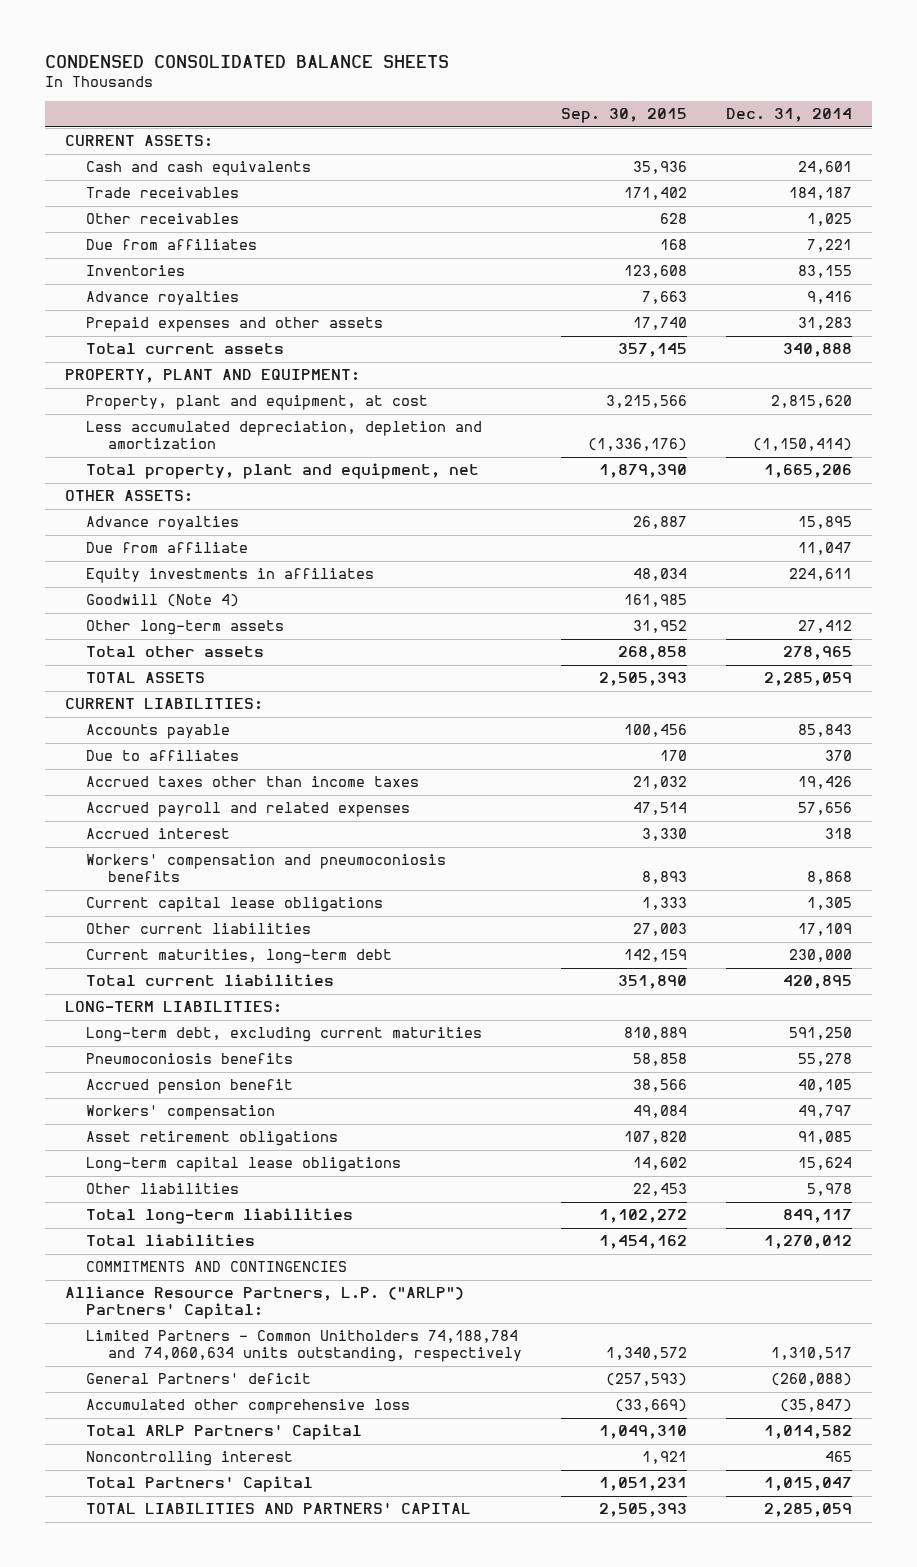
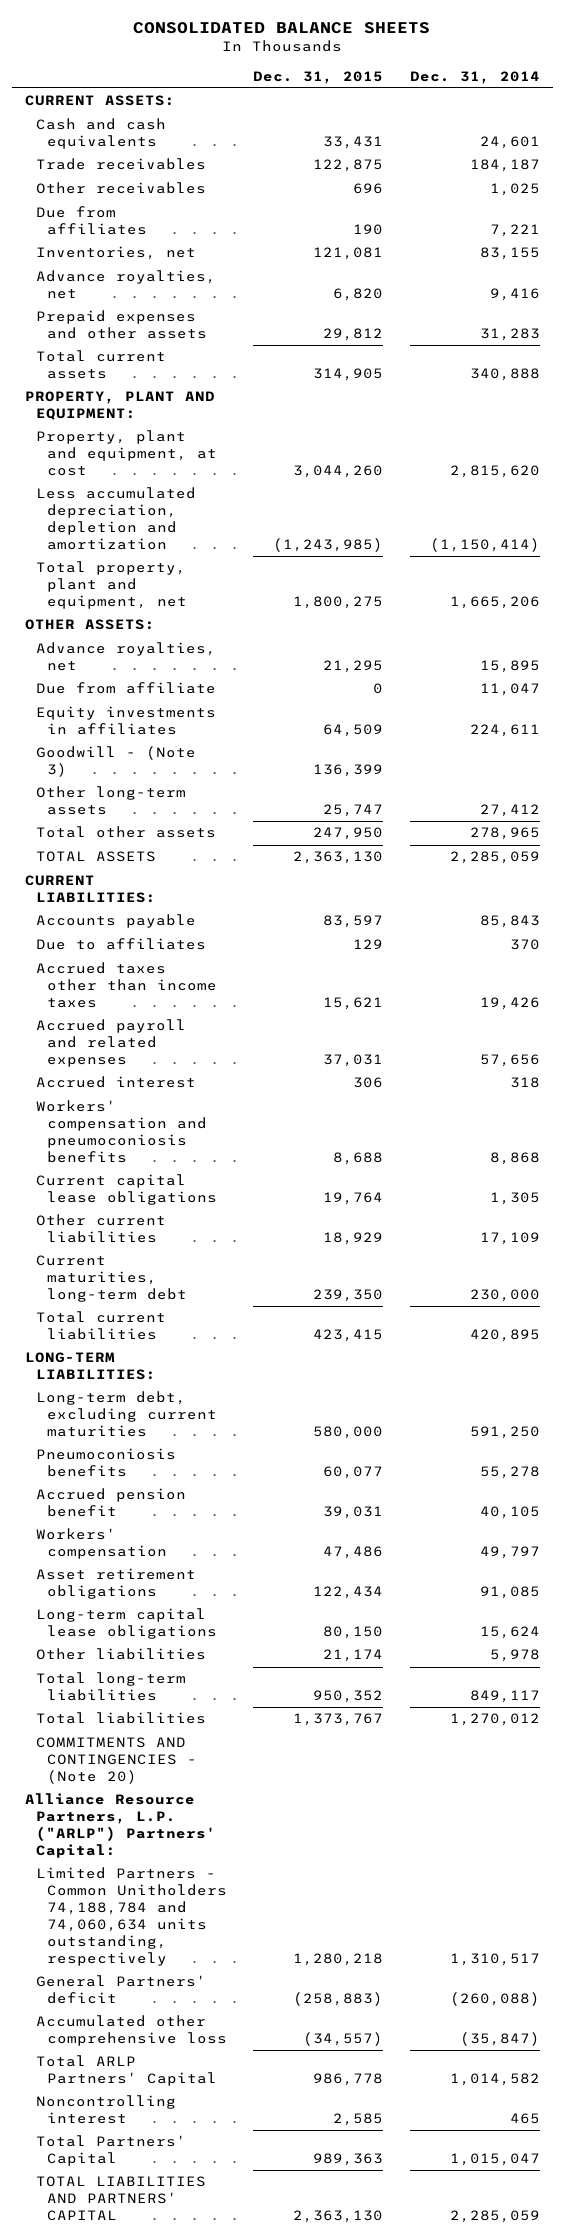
- CONDENSED CONSOLIDATED BALANCE SHEETS
+ CONSOLIDATED BALANCE SHEETS
- | Sep. 30, 2015 | Dec. 31, 2014
+ | Dec. 31, 2015 | Dec. 31, 2014
- Inventories | 123,608 | 83,155
- Advance royalties | 7,663 | 9,416
+ Inventories, net | 121,081 | 83,155
+ Advance royalties, net | 6,820 | 9,416
- Advance royalties | 26,887 | 15,895
+ Advance royalties, net | 21,295 | 15,895
- Goodwill (Note 4) | 161,985 |
+ Goodwill - (Note 3) | 136,399 |
- COMMITMENTS AND CONTINGENCIES
+ COMMITMENTS AND CONTINGENCIES - (Note 20)

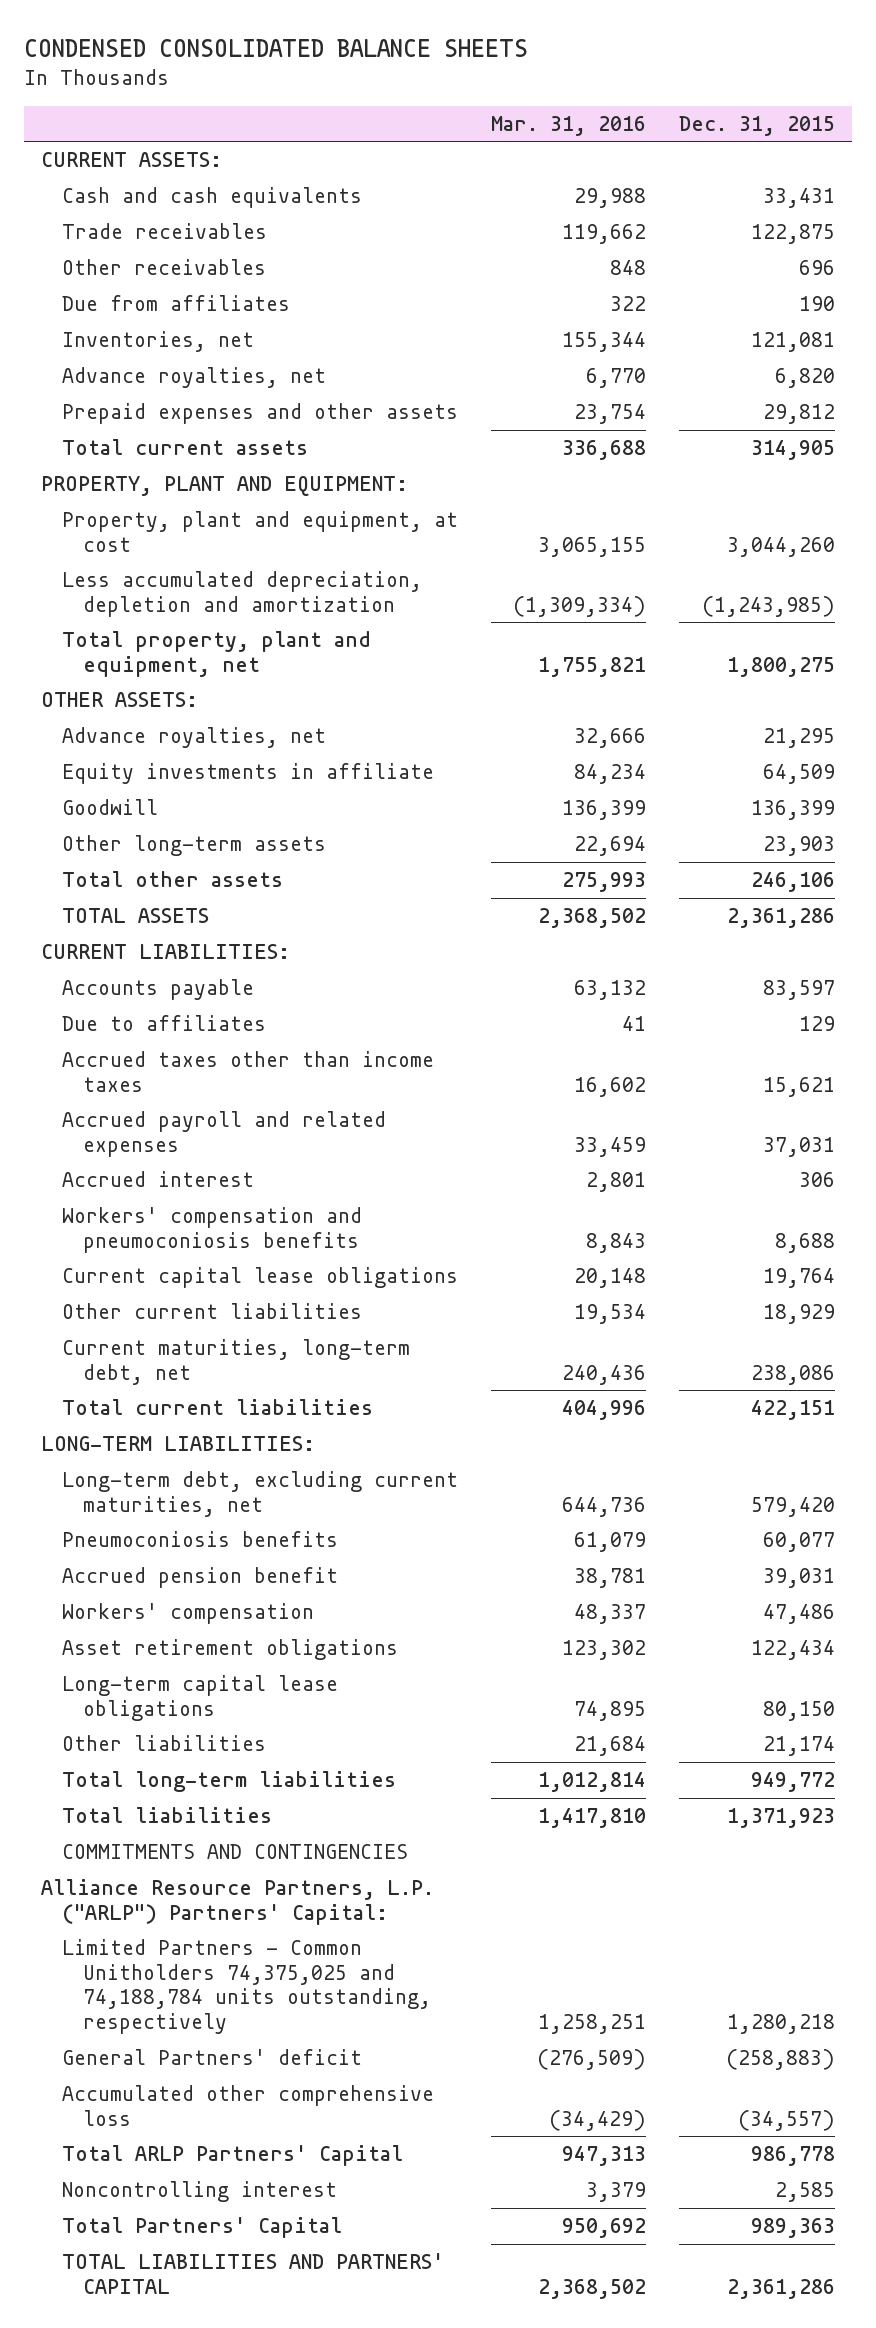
- CONSOLIDATED BALANCE SHEETS
+ CONDENSED CONSOLIDATED BALANCE SHEETS
- | Dec. 31, 2015 | Dec. 31, 2014
+ | Mar. 31, 2016 | Dec. 31, 2015
- Due from affiliate | 0 | 11,047
- Equity investments in affiliates | 64,509 | 224,611
- Goodwill - (Note 3) | 136,399 |
- Other long-term assets | 25,747 | 27,412
- Total other assets | 247,950 | 278,965
- TOTAL ASSETS | 2,363,130 | 2,285,059
+ Equity investments in affiliate | 84,234 | 64,509
+ Goodwill | 136,399 | 136,399
+ Other long-term assets | 22,694 | 23,903
+ Total other assets | 275,993 | 246,106
+ TOTAL ASSETS | 2,368,502 | 2,361,286
- Current maturities, long-term debt | 239,350 | 230,000
- Total current liabilities | 423,415 | 420,895
+ Current maturities, long-term debt, net | 240,436 | 238,086
+ Total current liabilities | 404,996 | 422,151
- Long-term debt, excluding current maturities | 580,000 | 591,250
+ Long-term debt, excluding current maturities, net | 644,736 | 579,420
- Total long-term liabilities | 950,352 | 849,117
- Total liabilities | 1,373,767 | 1,270,012
- COMMITMENTS AND CONTINGENCIES - (Note 20)
+ Total long-term liabilities | 1,012,814 | 949,772
+ Total liabilities | 1,417,810 | 1,371,923
+ COMMITMENTS AND CONTINGENCIES
- Limited Partners - Common Unitholders 74,188,784 and 74,060,634 units outstanding, respectively | 1,280,218 | 1,310,517
+ Limited Partners - Common Unitholders 74,375,025 and 74,188,784 units outstanding, respectively | 1,258,251 | 1,280,218
- TOTAL LIABILITIES AND PARTNERS' CAPITAL | 2,363,130 | 2,285,059
+ TOTAL LIABILITIES AND PARTNERS' CAPITAL | 2,368,502 | 2,361,286

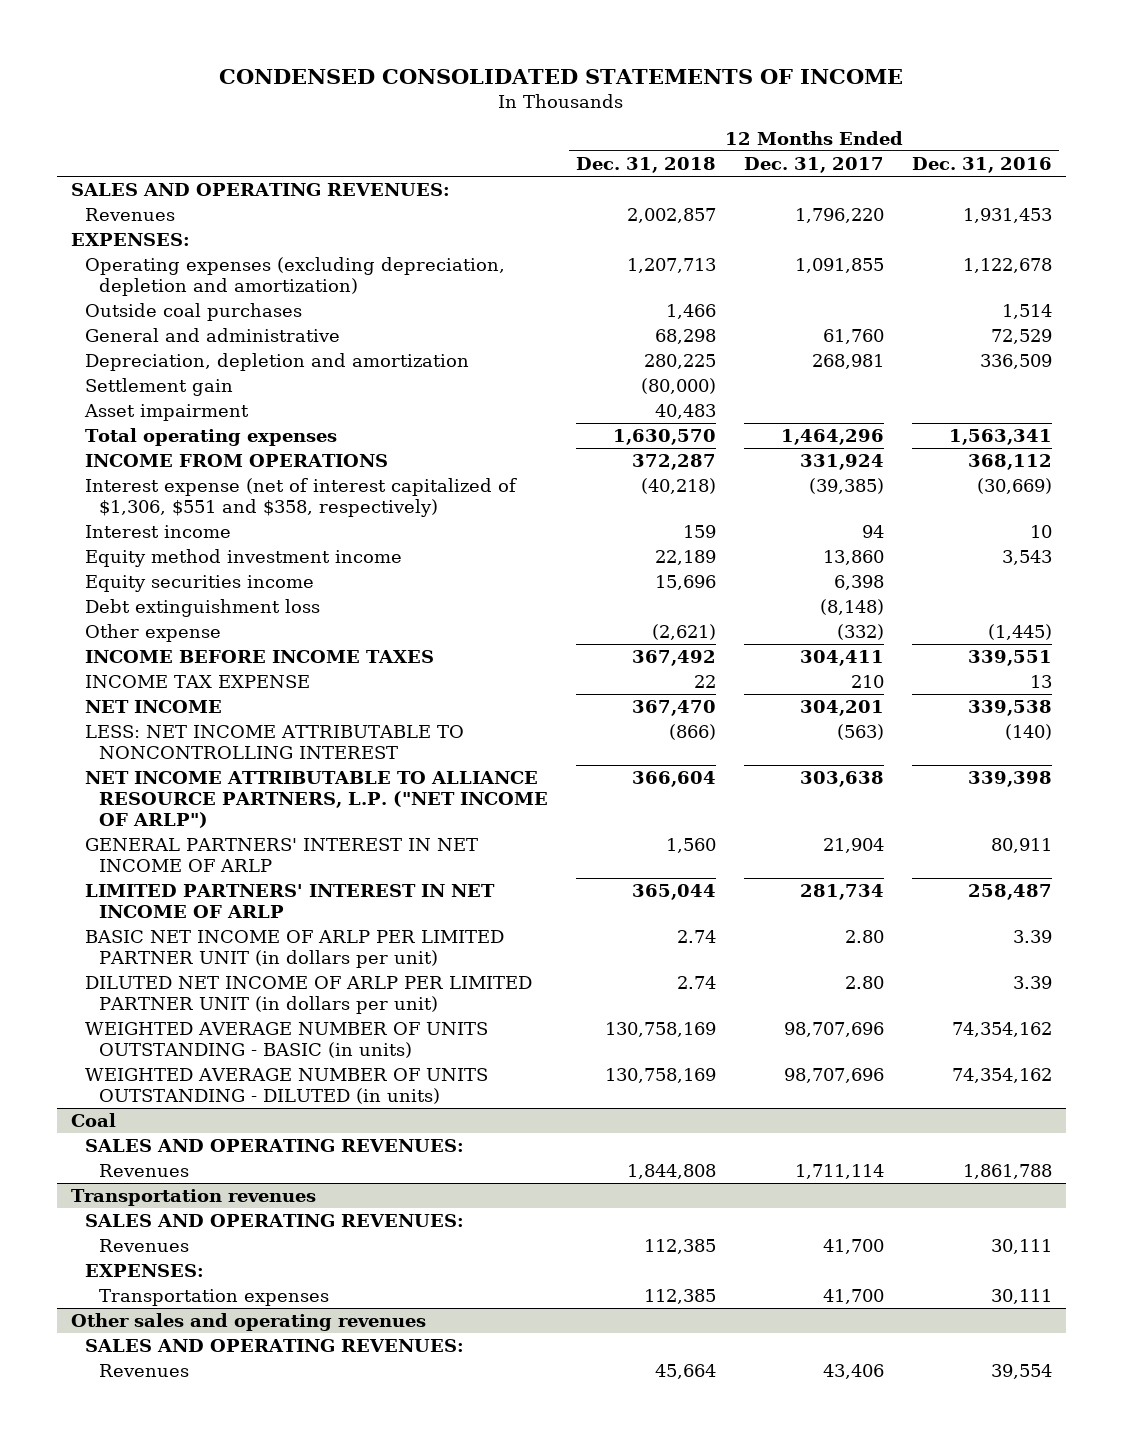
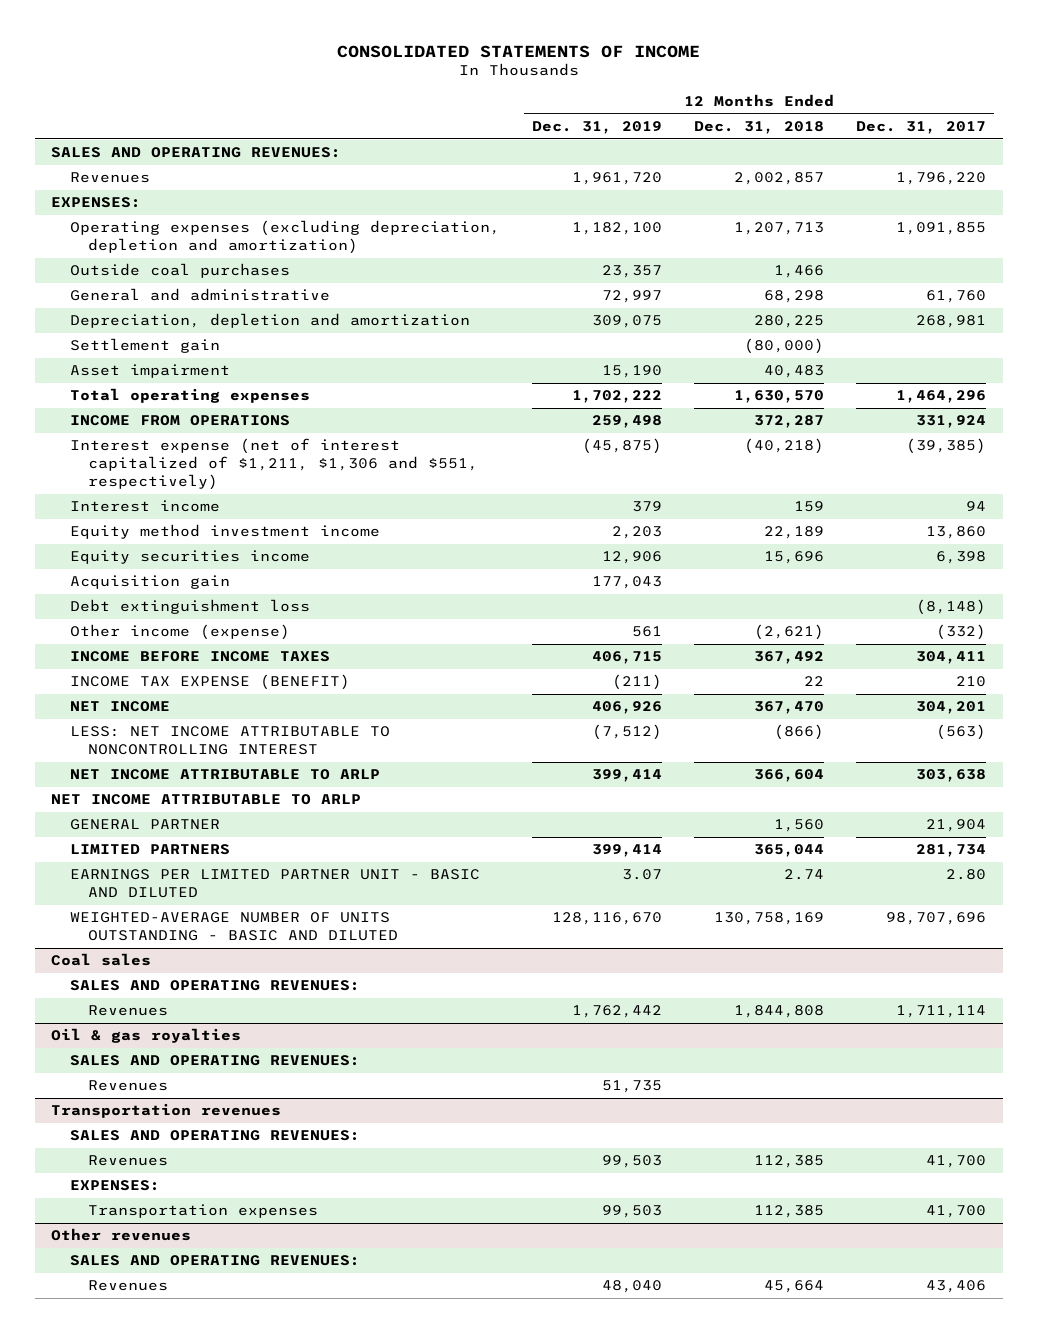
- CONDENSED CONSOLIDATED STATEMENTS OF INCOME
+ CONSOLIDATED STATEMENTS OF INCOME
- | 12 Months Ended Dec. 31, 2018 | 12 Months Ended Dec. 31, 2017 | 12 Months Ended Dec. 31, 2016
+ | 12 Months Ended Dec. 31, 2019 | 12 Months Ended Dec. 31, 2018 | 12 Months Ended Dec. 31, 2017
- Interest expense (net of interest capitalized of $1,306, $551 and $358, respectively) | (40,218) | (39,385) | (30,669)
+ Interest expense (net of interest capitalized of $1,211, $1,306 and $551, respectively) | (45,875) | (40,218) | (39,385)
+ Acquisition gain | 177,043 | |
- Other expense | (2,621) | (332) | (1,445)
+ Other income (expense) | 561 | (2,621) | (332)
- INCOME TAX EXPENSE | 22 | 210 | 13
+ INCOME TAX EXPENSE (BENEFIT) | (211) | 22 | 210
- NET INCOME ATTRIBUTABLE TO ALLIANCE RESOURCE PARTNERS, L.P. ("NET INCOME OF ARLP") | 366,604 | 303,638 | 339,398
- GENERAL PARTNERS' INTEREST IN NET INCOME OF ARLP | 1,560 | 21,904 | 80,911
- LIMITED PARTNERS' INTEREST IN NET INCOME OF ARLP | 365,044 | 281,734 | 258,487
- BASIC NET INCOME OF ARLP PER LIMITED PARTNER UNIT (in dollars per unit) | 2.74 | 2.80 | 3.39
- DILUTED NET INCOME OF ARLP PER LIMITED PARTNER UNIT (in dollars per unit) | 2.74 | 2.80 | 3.39
- WEIGHTED AVERAGE NUMBER OF UNITS OUTSTANDING - BASIC (in units) | 130,758,169 | 98,707,696 | 74,354,162
- WEIGHTED AVERAGE NUMBER OF UNITS OUTSTANDING - DILUTED (in units) | 130,758,169 | 98,707,696 | 74,354,162
- Coal
+ NET INCOME ATTRIBUTABLE TO ARLP | 399,414 | 366,604 | 303,638
+ NET INCOME ATTRIBUTABLE TO ARLP
+ GENERAL PARTNER | | 1,560 | 21,904
+ LIMITED PARTNERS | 399,414 | 365,044 | 281,734
+ EARNINGS PER LIMITED PARTNER UNIT - BASIC AND DILUTED | 3.07 | 2.74 | 2.80
+ WEIGHTED-AVERAGE NUMBER OF UNITS OUTSTANDING - BASIC AND DILUTED | 128,116,670 | 130,758,169 | 98,707,696
+ Coal sales
+ Oil & gas royalties
+ SALES AND OPERATING REVENUES:
+ Revenues | 51,735 | |
- Other sales and operating revenues
+ Other revenues

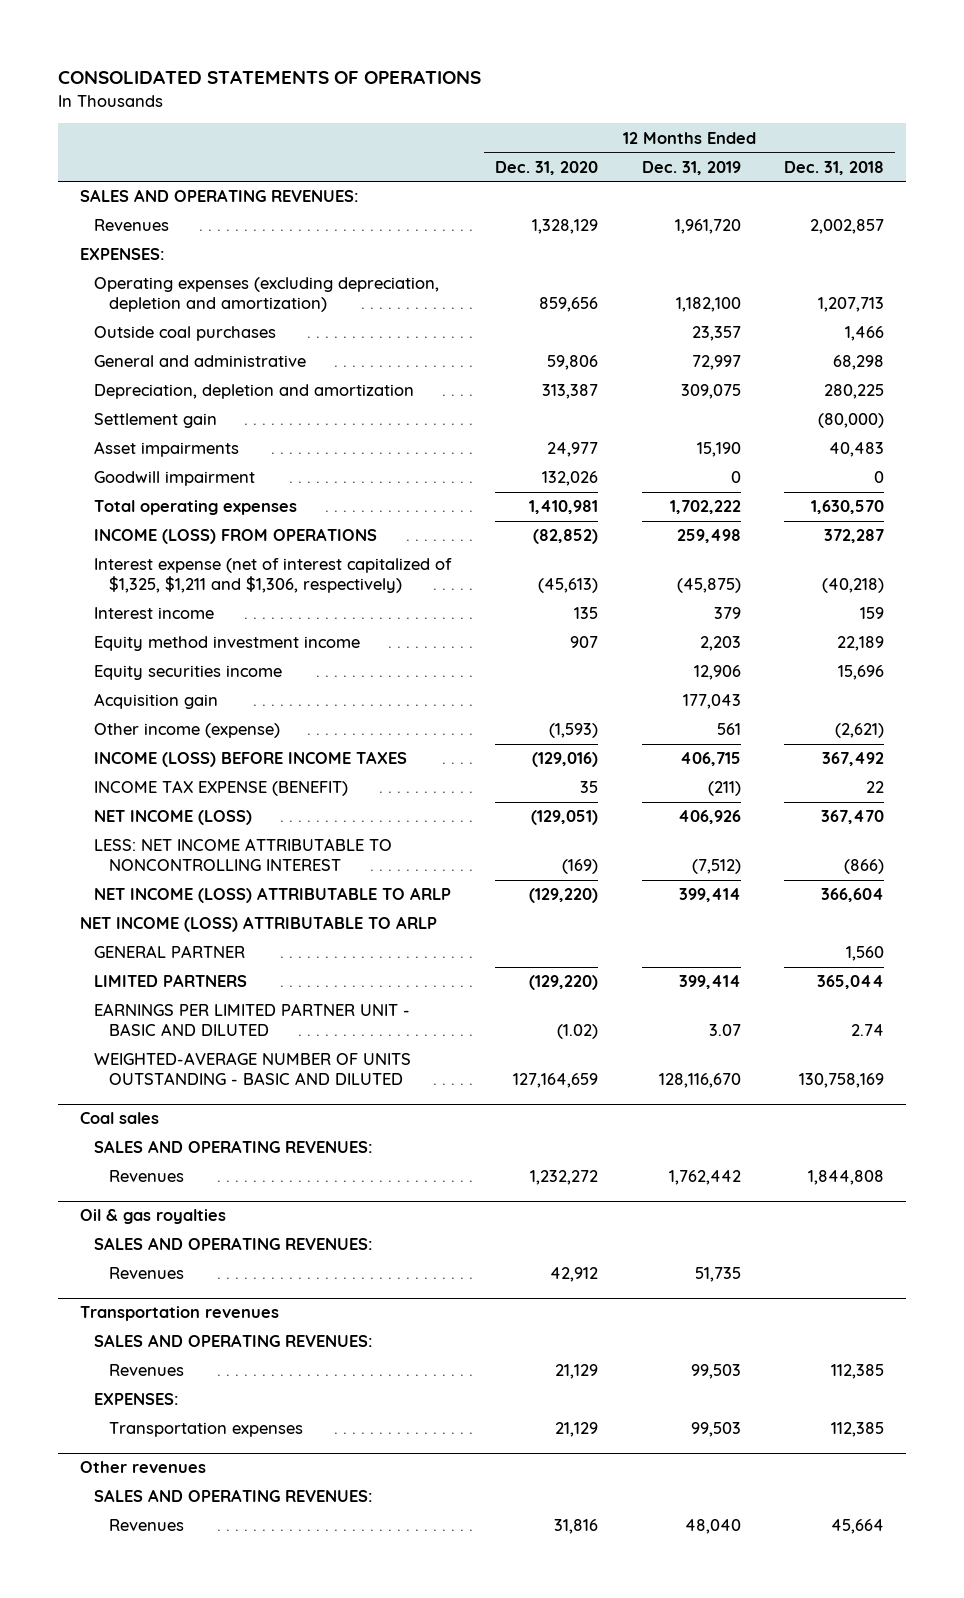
- CONSOLIDATED STATEMENTS OF INCOME
+ CONSOLIDATED STATEMENTS OF OPERATIONS
- | 12 Months Ended Dec. 31, 2019 | 12 Months Ended Dec. 31, 2018 | 12 Months Ended Dec. 31, 2017
+ | 12 Months Ended Dec. 31, 2020 | 12 Months Ended Dec. 31, 2019 | 12 Months Ended Dec. 31, 2018
- Asset impairment | 15,190 | 40,483 |
+ Asset impairments | 24,977 | 15,190 | 40,483
+ Goodwill impairment | 132,026 | 0 | 0
- INCOME FROM OPERATIONS | 259,498 | 372,287 | 331,924
- Interest expense (net of interest capitalized of $1,211, $1,306 and $551, respectively) | (45,875) | (40,218) | (39,385)
+ INCOME (LOSS) FROM OPERATIONS | (82,852) | 259,498 | 372,287
+ Interest expense (net of interest capitalized of $1,325, $1,211 and $1,306, respectively) | (45,613) | (45,875) | (40,218)
- Debt extinguishment loss | | | (8,148)
- INCOME BEFORE INCOME TAXES | 406,715 | 367,492 | 304,411
+ INCOME (LOSS) BEFORE INCOME TAXES | (129,016) | 406,715 | 367,492
- NET INCOME | 406,926 | 367,470 | 304,201
+ NET INCOME (LOSS) | (129,051) | 406,926 | 367,470
- NET INCOME ATTRIBUTABLE TO ARLP | 399,414 | 366,604 | 303,638
- NET INCOME ATTRIBUTABLE TO ARLP
+ NET INCOME (LOSS) ATTRIBUTABLE TO ARLP | (129,220) | 399,414 | 366,604
+ NET INCOME (LOSS) ATTRIBUTABLE TO ARLP

